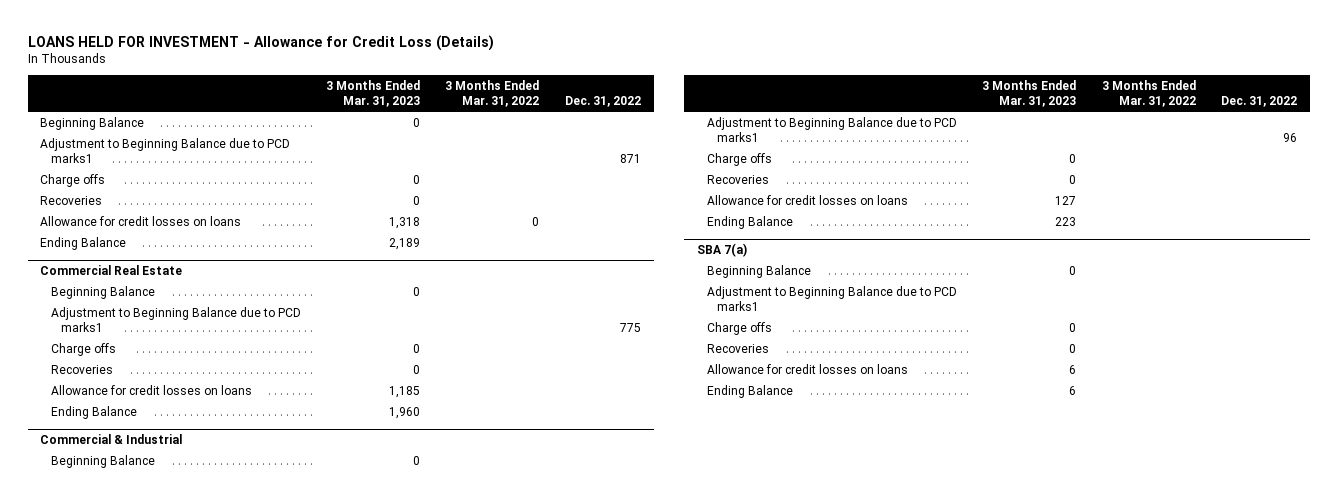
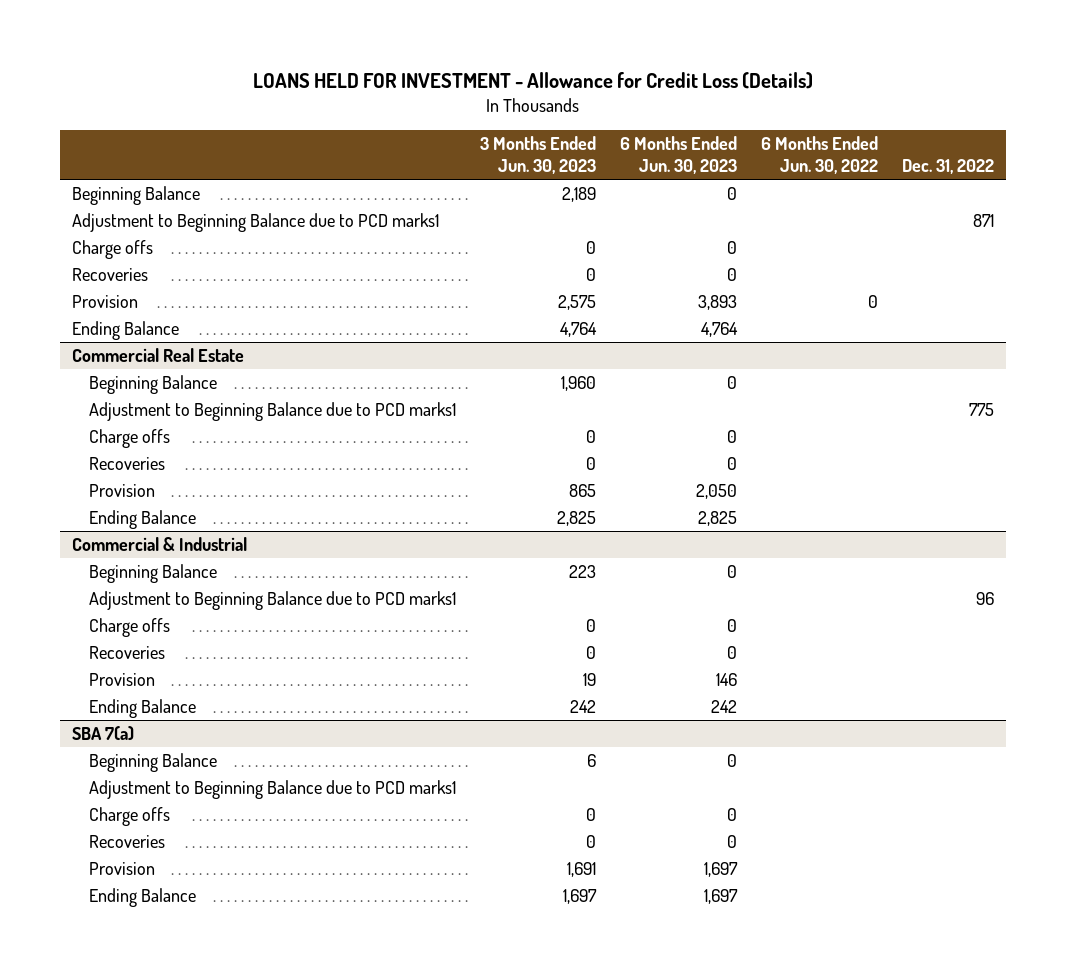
- | 3 Months Ended Mar. 31, 2023 | 3 Months Ended Mar. 31, 2022 | Dec. 31, 2022
+ | 3 Months Ended Jun. 30, 2023 | 6 Months Ended Jun. 30, 2023 | 6 Months Ended Jun. 30, 2022 | Dec. 31, 2022
- Allowance for credit losses on loans | 1,318 | 0 |
+ Provision | 2,575 | 3,893 | 0 |
@ Commercial Real Estate
- Allowance for credit losses on loans | 1,185 | |
+ Provision | 865 | 2,050 | |
@ Commercial & Industrial
- Allowance for credit losses on loans | 127 | |
+ Provision | 19 | 146 | |
@ SBA 7(a)
- Allowance for credit losses on loans | 6 | |
+ Provision | 1,691 | 1,697 | |

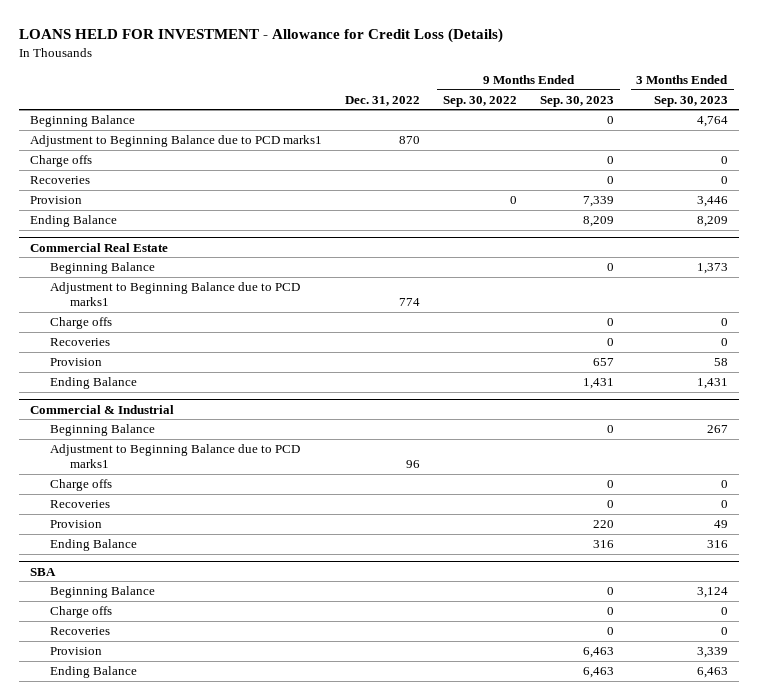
- | 3 Months Ended Jun. 30, 2023 | 6 Months Ended Jun. 30, 2023 | 6 Months Ended Jun. 30, 2022 | Dec. 31, 2022
+ | Dec. 31, 2022 | 9 Months Ended Sep. 30, 2022 | 9 Months Ended Sep. 30, 2023 | 3 Months Ended Sep. 30, 2023
- Adjustment to Beginning Balance due to PCD marks1 | | | | 871
+ Adjustment to Beginning Balance due to PCD marks1 | 870 | | |
@ Commercial Real Estate
- Adjustment to Beginning Balance due to PCD marks1 | | | | 775
+ Adjustment to Beginning Balance due to PCD marks1 | 774 | | |
- SBA 7(a)
+ SBA
- Adjustment to Beginning Balance due to PCD marks1

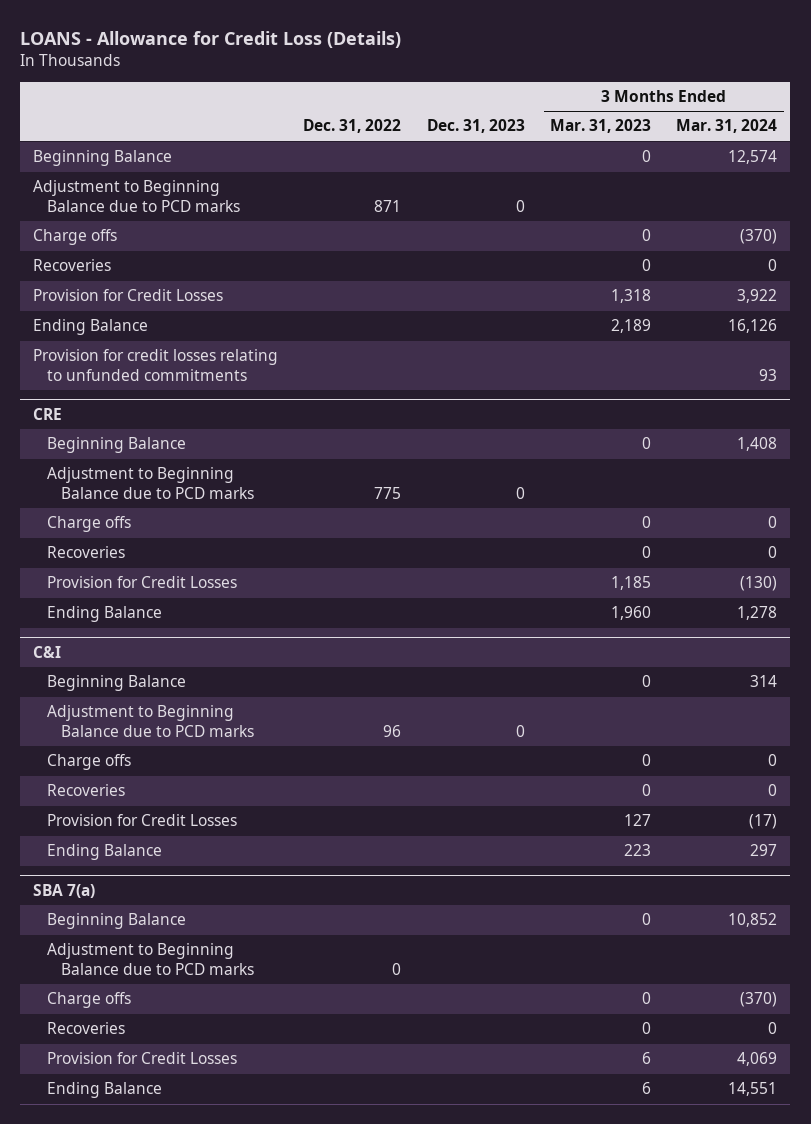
- LOANS HELD FOR INVESTMENT - Allowance for Credit Loss (Details)
+ LOANS - Allowance for Credit Loss (Details)
- | Dec. 31, 2022 | 9 Months Ended Sep. 30, 2022 | 9 Months Ended Sep. 30, 2023 | 3 Months Ended Sep. 30, 2023
+ | Dec. 31, 2022 | Dec. 31, 2023 | 3 Months Ended Mar. 31, 2023 | 3 Months Ended Mar. 31, 2024
- Adjustment to Beginning Balance due to PCD marks1 | 870 | | |
+ Adjustment to Beginning Balance due to PCD marks | 871 | 0 | |
- Provision | | 0 | 7,339 | 3,446
+ Provision for Credit Losses | | | 1,318 | 3,922
- Commercial Real Estate
+ Provision for credit losses relating to unfunded commitments | | | | 93
+ CRE
- Adjustment to Beginning Balance due to PCD marks1 | 774 | | |
+ Adjustment to Beginning Balance due to PCD marks | 775 | 0 | |
- Provision | | | 657 | 58
+ Provision for Credit Losses | | | 1,185 | (130)
- Commercial & Industrial
+ C&I
- Adjustment to Beginning Balance due to PCD marks1 | 96 | | |
+ Adjustment to Beginning Balance due to PCD marks | 96 | 0 | |
- Provision | | | 220 | 49
+ Provision for Credit Losses | | | 127 | (17)
- SBA
+ SBA 7(a)
+ Adjustment to Beginning Balance due to PCD marks | 0 | | |
- Provision | | | 6,463 | 3,339
+ Provision for Credit Losses | | | 6 | 4,069

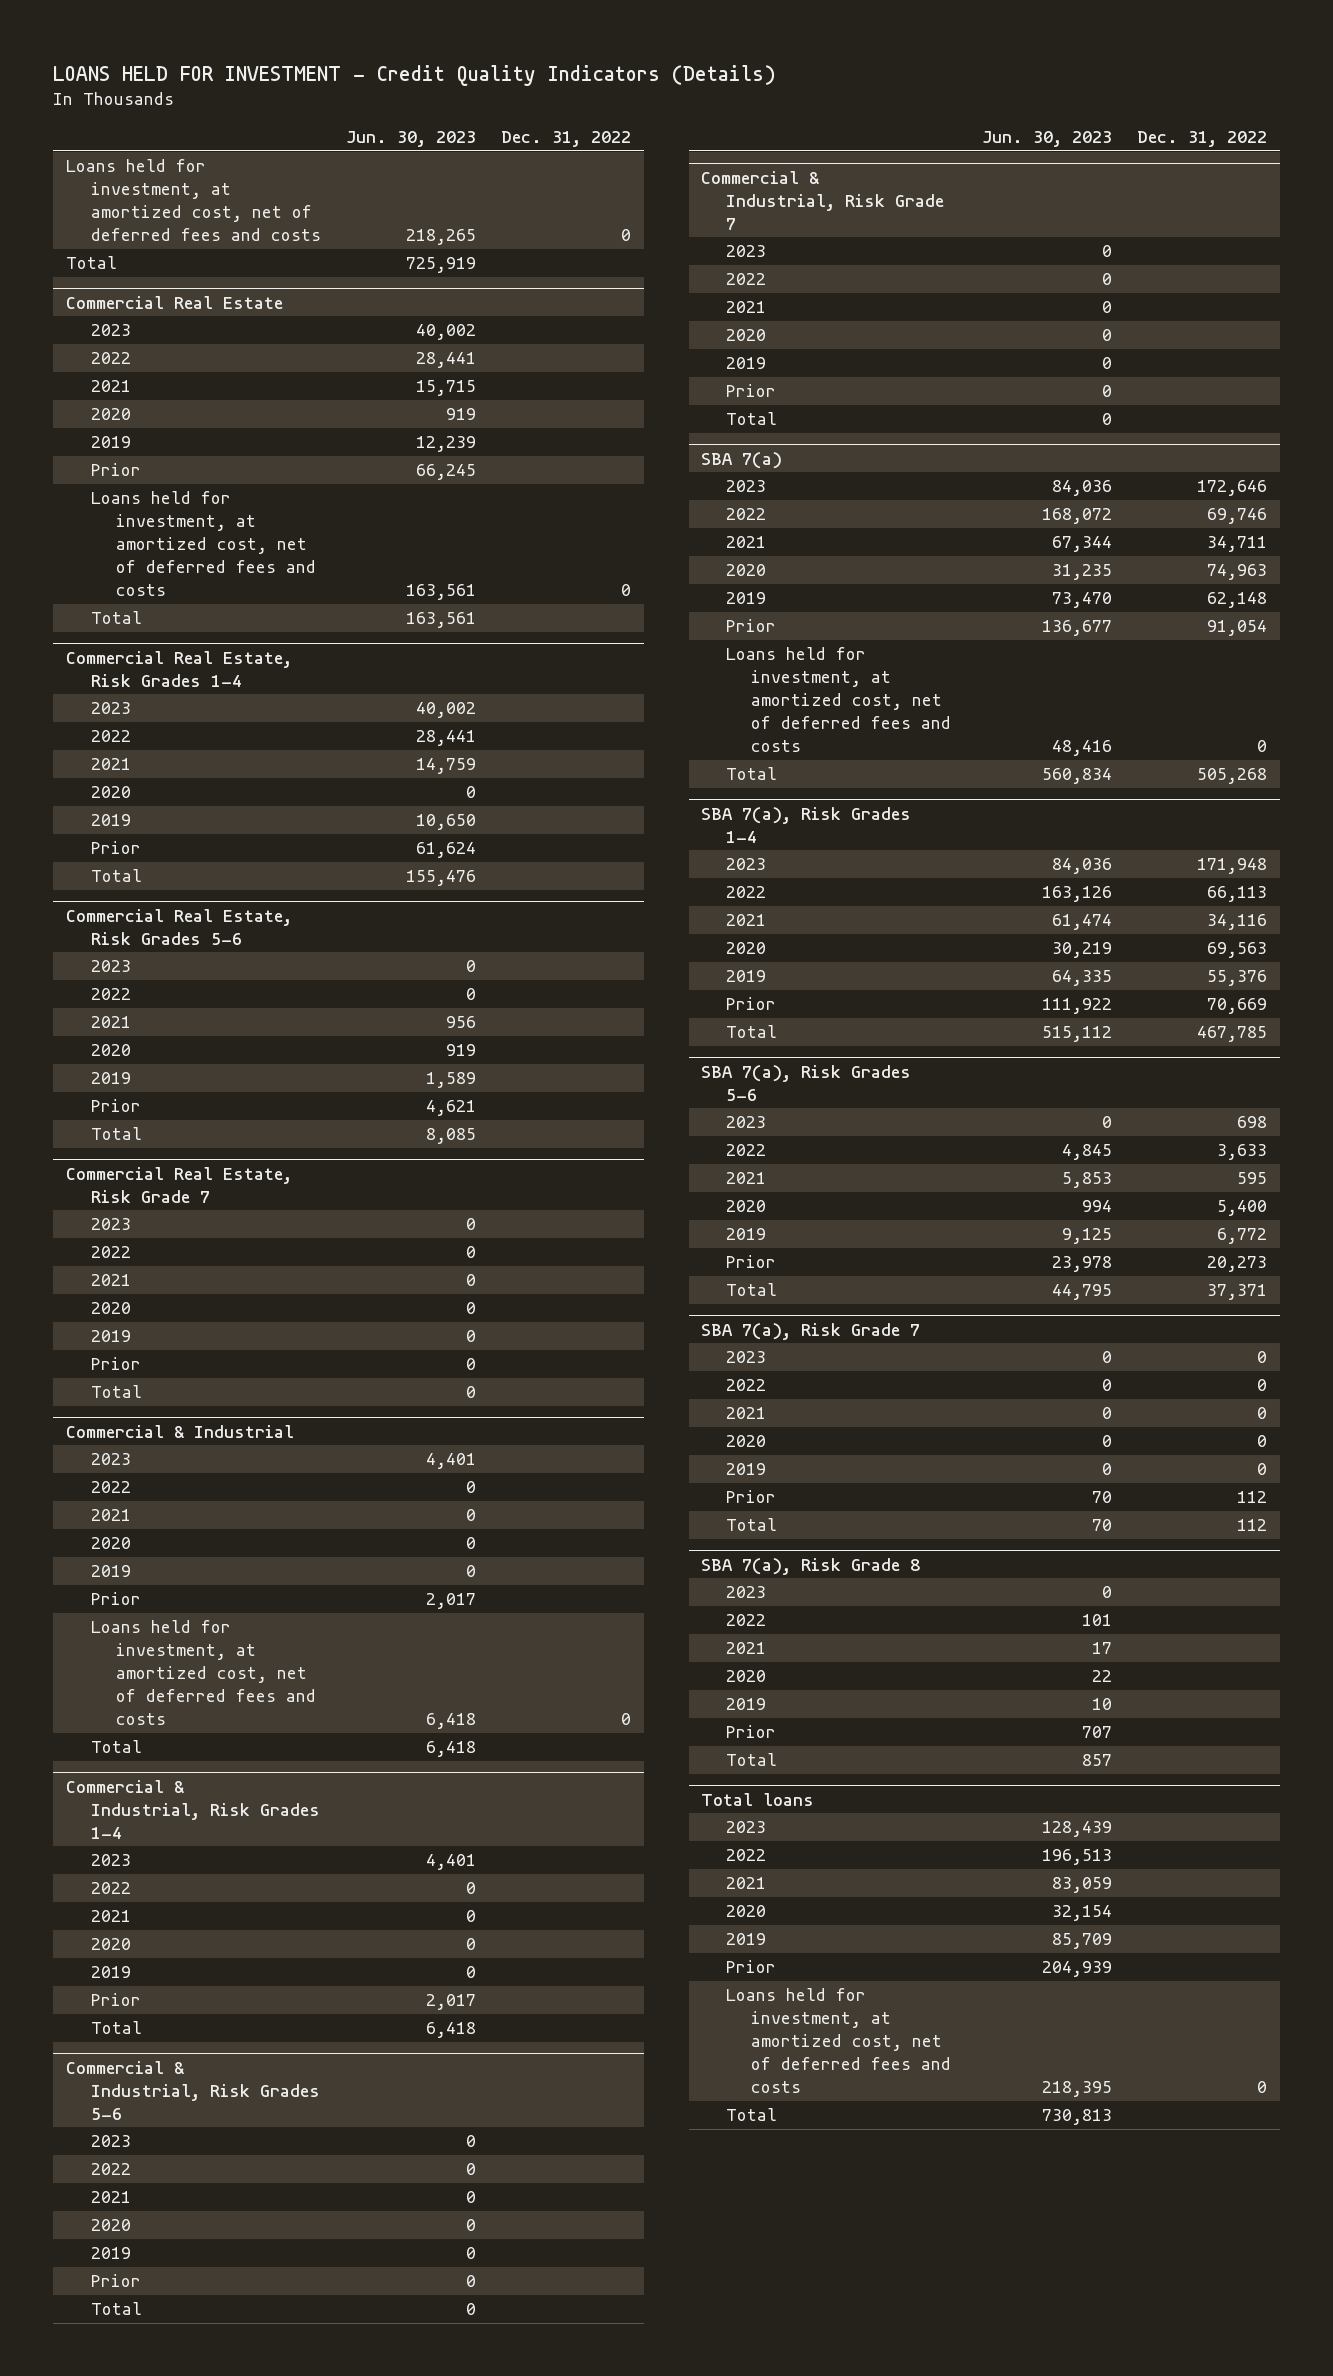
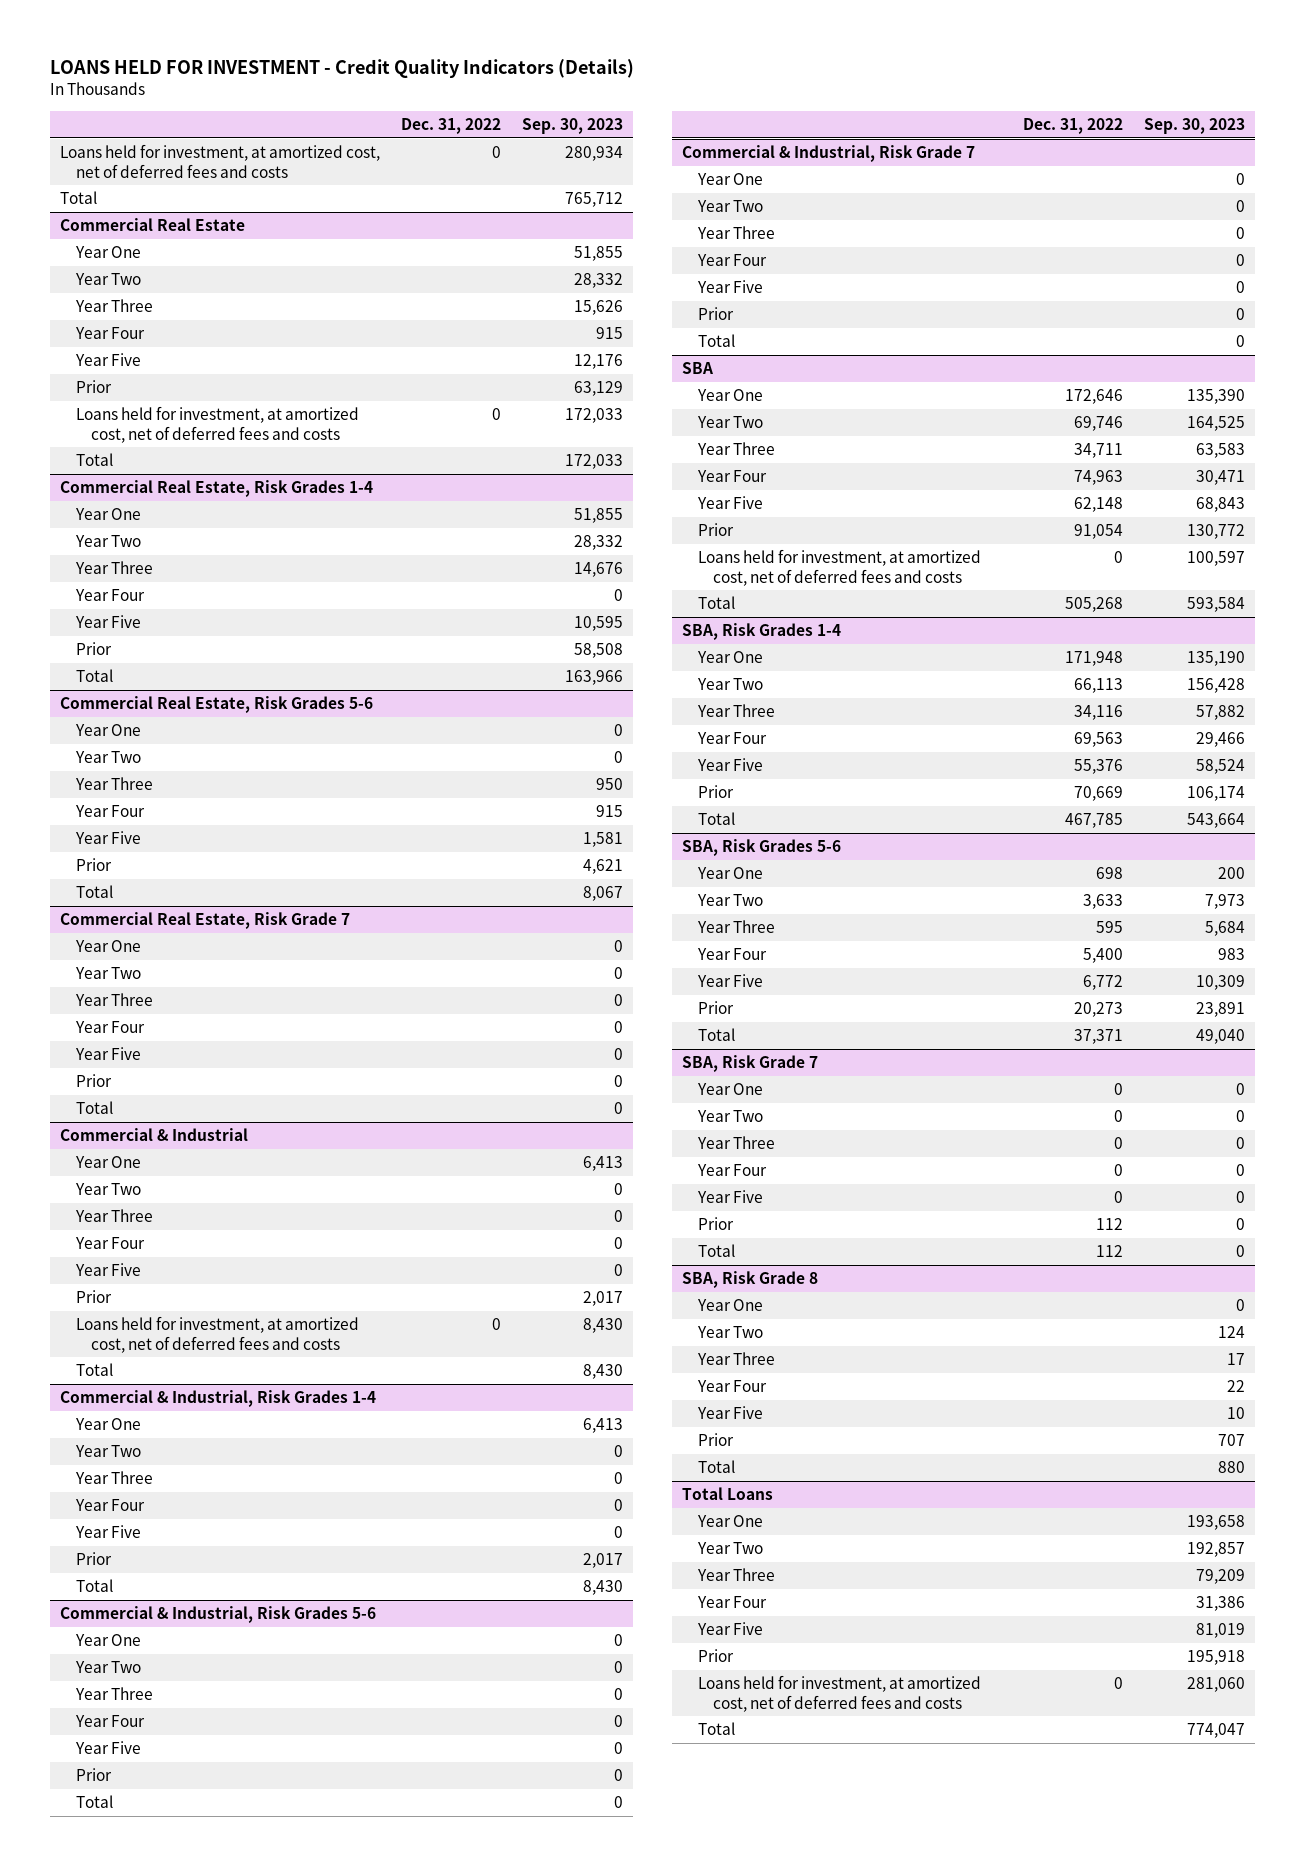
- | Jun. 30, 2023 | Dec. 31, 2022
+ | Dec. 31, 2022 | Sep. 30, 2023
@ Commercial Real Estate
- 2023 | 40,002 |
- 2022 | 28,441 |
- 2021 | 15,715 |
- 2020 | 919 |
- 2019 | 12,239 |
+ Year One | | 51,855
+ Year Two | | 28,332
+ Year Three | | 15,626
+ Year Four | | 915
+ Year Five | | 12,176
@ Commercial Real Estate, Risk Grades 1-4
- 2023 | 40,002 |
- 2022 | 28,441 |
- 2021 | 14,759 |
- 2020 | 0 |
- 2019 | 10,650 |
+ Year One | | 51,855
+ Year Two | | 28,332
+ Year Three | | 14,676
+ Year Four | | 0
+ Year Five | | 10,595
@ Commercial Real Estate, Risk Grades 5-6
- 2023 | 0 |
- 2022 | 0 |
- 2021 | 956 |
- 2020 | 919 |
- 2019 | 1,589 |
+ Year One | | 0
+ Year Two | | 0
+ Year Three | | 950
+ Year Four | | 915
+ Year Five | | 1,581
@ Commercial Real Estate, Risk Grade 7
- 2023 | 0 |
- 2022 | 0 |
- 2021 | 0 |
- 2020 | 0 |
- 2019 | 0 |
+ Year One | | 0
+ Year Two | | 0
+ Year Three | | 0
+ Year Four | | 0
+ Year Five | | 0
@ Commercial & Industrial
- 2023 | 4,401 |
- 2022 | 0 |
- 2021 | 0 |
- 2020 | 0 |
- 2019 | 0 |
+ Year One | | 6,413
+ Year Two | | 0
+ Year Three | | 0
+ Year Four | | 0
+ Year Five | | 0
@ Commercial & Industrial, Risk Grades 1-4
- 2023 | 4,401 |
- 2022 | 0 |
- 2021 | 0 |
- 2020 | 0 |
- 2019 | 0 |
+ Year One | | 6,413
+ Year Two | | 0
+ Year Three | | 0
+ Year Four | | 0
+ Year Five | | 0
@ Commercial & Industrial, Risk Grades 5-6
- 2023 | 0 |
- 2022 | 0 |
- 2021 | 0 |
- 2020 | 0 |
- 2019 | 0 |
+ Year One | | 0
+ Year Two | | 0
+ Year Three | | 0
+ Year Four | | 0
+ Year Five | | 0
@ Commercial & Industrial, Risk Grade 7
- 2023 | 0 |
- 2022 | 0 |
- 2021 | 0 |
- 2020 | 0 |
- 2019 | 0 |
+ Year One | | 0
+ Year Two | | 0
+ Year Three | | 0
+ Year Four | | 0
+ Year Five | | 0
- SBA 7(a)
- 2023 | 84,036 | 172,646
- 2022 | 168,072 | 69,746
- 2021 | 67,344 | 34,711
- 2020 | 31,235 | 74,963
- 2019 | 73,470 | 62,148
+ SBA
+ Year One | 172,646 | 135,390
+ Year Two | 69,746 | 164,525
+ Year Three | 34,711 | 63,583
+ Year Four | 74,963 | 30,471
+ Year Five | 62,148 | 68,843
- SBA 7(a), Risk Grades 1-4
- 2023 | 84,036 | 171,948
- 2022 | 163,126 | 66,113
- 2021 | 61,474 | 34,116
- 2020 | 30,219 | 69,563
- 2019 | 64,335 | 55,376
+ SBA, Risk Grades 1-4
+ Year One | 171,948 | 135,190
+ Year Two | 66,113 | 156,428
+ Year Three | 34,116 | 57,882
+ Year Four | 69,563 | 29,466
+ Year Five | 55,376 | 58,524
- SBA 7(a), Risk Grades 5-6
- 2023 | 0 | 698
- 2022 | 4,845 | 3,633
- 2021 | 5,853 | 595
- 2020 | 994 | 5,400
- 2019 | 9,125 | 6,772
+ SBA, Risk Grades 5-6
+ Year One | 698 | 200
+ Year Two | 3,633 | 7,973
+ Year Three | 595 | 5,684
+ Year Four | 5,400 | 983
+ Year Five | 6,772 | 10,309
- SBA 7(a), Risk Grade 7
- 2023 | 0 | 0
- 2022 | 0 | 0
- 2021 | 0 | 0
- 2020 | 0 | 0
- 2019 | 0 | 0
+ SBA, Risk Grade 7
+ Year One | 0 | 0
+ Year Two | 0 | 0
+ Year Three | 0 | 0
+ Year Four | 0 | 0
+ Year Five | 0 | 0
- SBA 7(a), Risk Grade 8
- 2023 | 0 |
- 2022 | 101 |
- 2021 | 17 |
- 2020 | 22 |
- 2019 | 10 |
+ SBA, Risk Grade 8
+ Year One | | 0
+ Year Two | | 124
+ Year Three | | 17
+ Year Four | | 22
+ Year Five | | 10
- Total loans
- 2023 | 128,439 |
- 2022 | 196,513 |
- 2021 | 83,059 |
- 2020 | 32,154 |
- 2019 | 85,709 |
+ Total Loans
+ Year One | | 193,658
+ Year Two | | 192,857
+ Year Three | | 79,209
+ Year Four | | 31,386
+ Year Five | | 81,019

